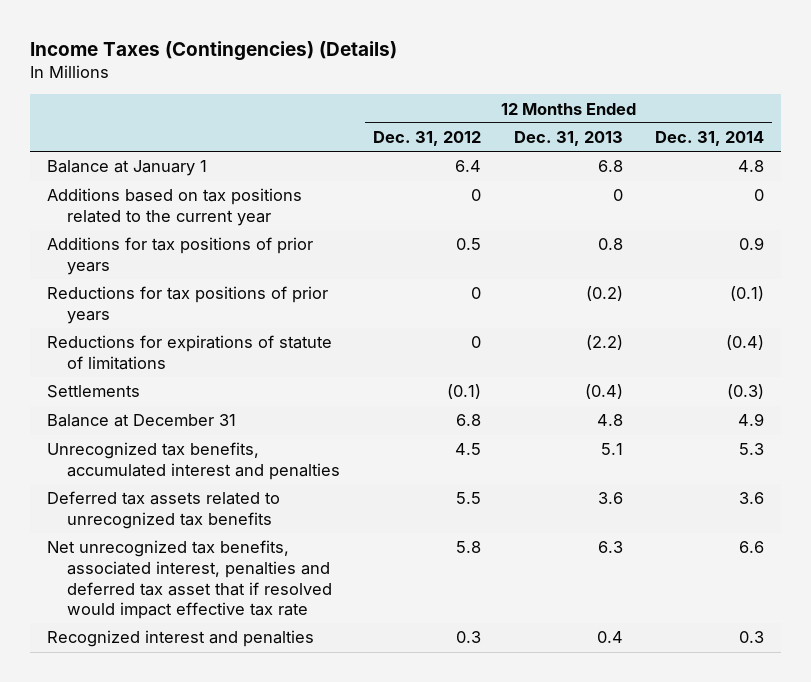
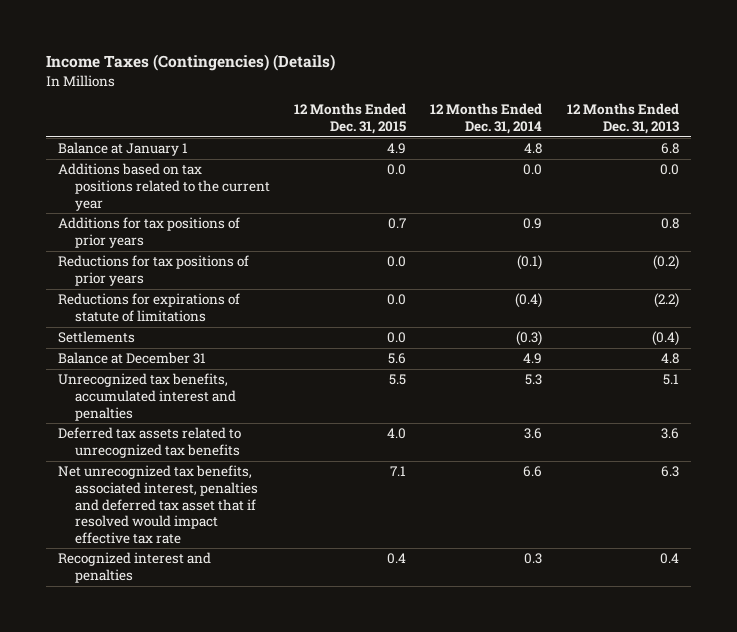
- | 12 Months Ended Dec. 31, 2012 | 12 Months Ended Dec. 31, 2013 | 12 Months Ended Dec. 31, 2014
+ | 12 Months Ended Dec. 31, 2015 | 12 Months Ended Dec. 31, 2014 | 12 Months Ended Dec. 31, 2013
- Additions based on tax positions related to the current year | 0 | 0 | 0
+ Additions based on tax positions related to the current year | 0.0 | 0.0 | 0.0

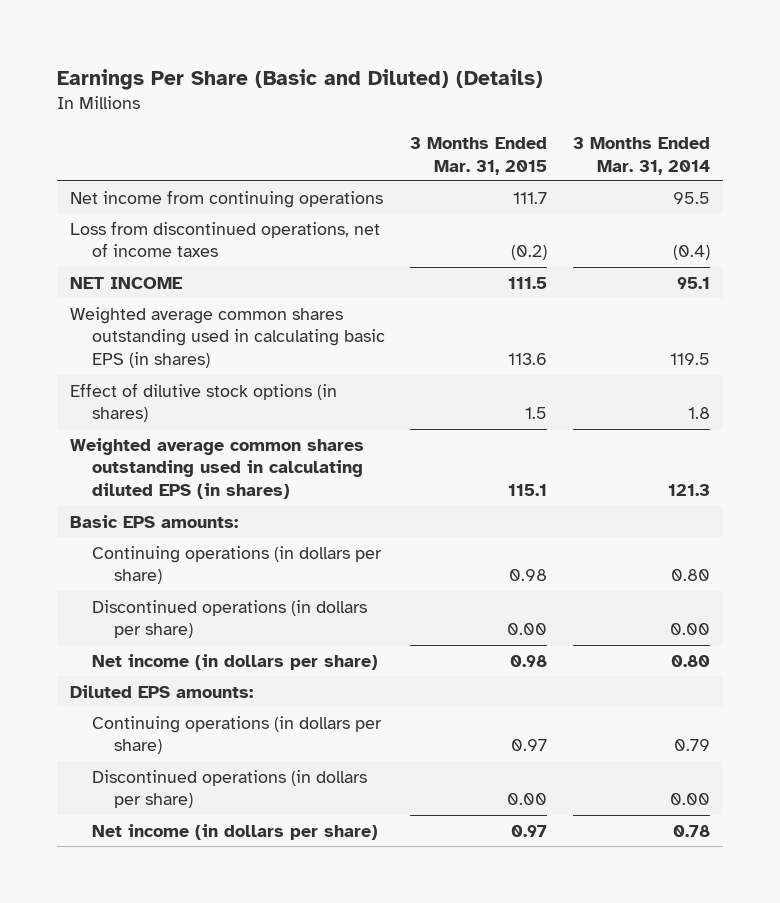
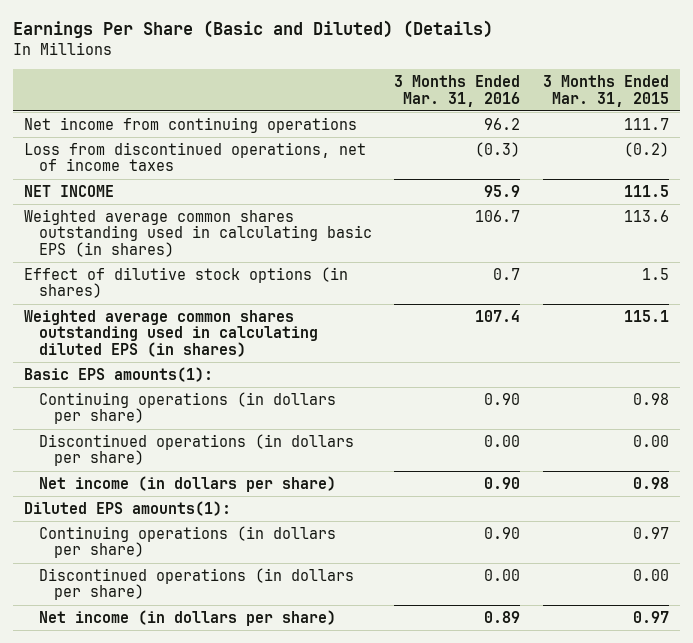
- | 3 Months Ended Mar. 31, 2015 | 3 Months Ended Mar. 31, 2014
+ | 3 Months Ended Mar. 31, 2016 | 3 Months Ended Mar. 31, 2015
- Basic EPS amounts:
+ Basic EPS amounts(1):
- Diluted EPS amounts:
+ Diluted EPS amounts(1):

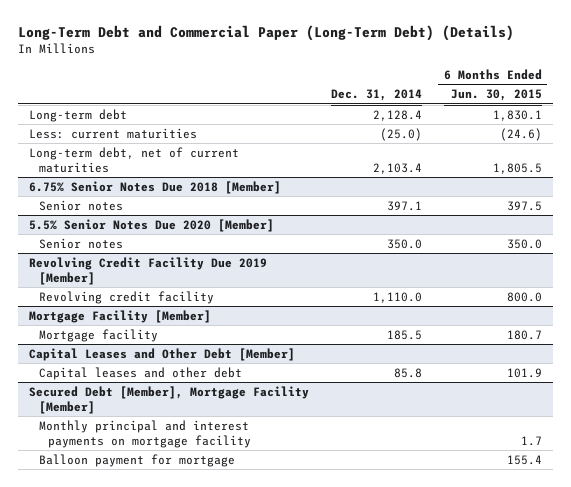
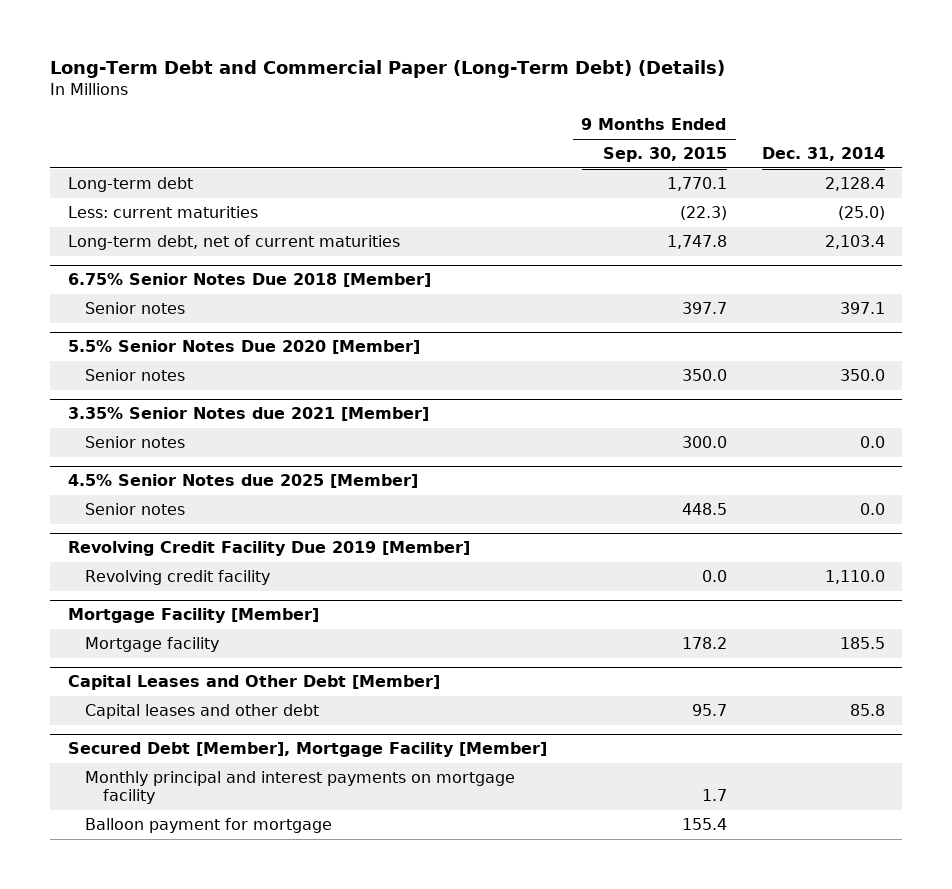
- | Dec. 31, 2014 | 6 Months Ended Jun. 30, 2015
+ | 9 Months Ended Sep. 30, 2015 | Dec. 31, 2014
+ 3.35% Senior Notes due 2021 [Member]
+ Senior notes | 300.0 | 0.0
+ 4.5% Senior Notes due 2025 [Member]
+ Senior notes | 448.5 | 0.0

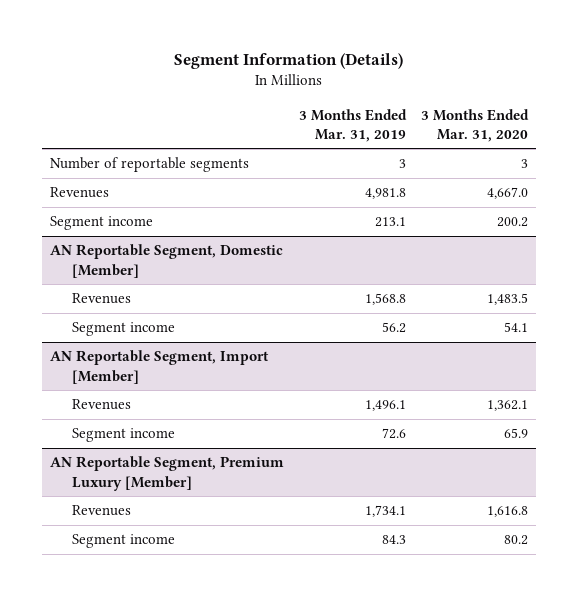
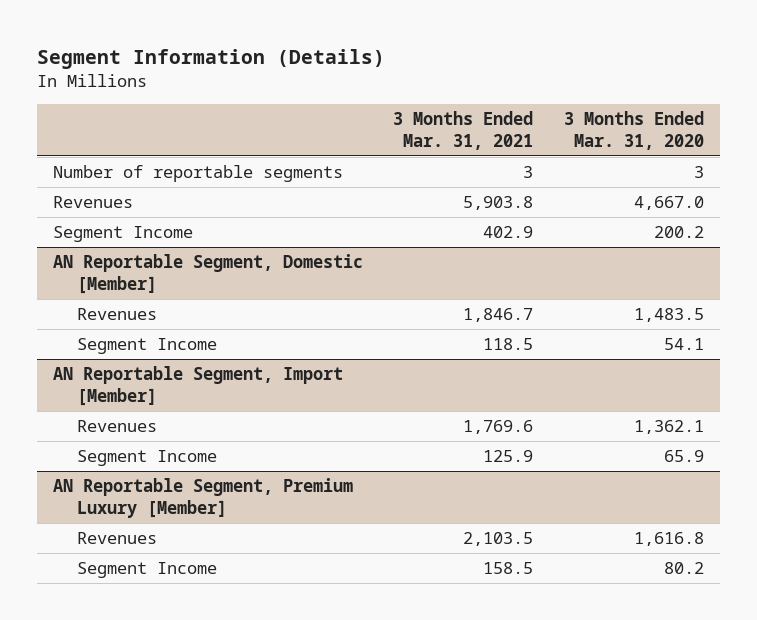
- | 3 Months Ended Mar. 31, 2019 | 3 Months Ended Mar. 31, 2020
+ | 3 Months Ended Mar. 31, 2021 | 3 Months Ended Mar. 31, 2020
- Segment income | 213.1 | 200.2
+ Segment Income | 402.9 | 200.2
@ AN Reportable Segment, Domestic [Member]
- Segment income | 56.2 | 54.1
+ Segment Income | 118.5 | 54.1
@ AN Reportable Segment, Import [Member]
- Segment income | 72.6 | 65.9
+ Segment Income | 125.9 | 65.9
@ AN Reportable Segment, Premium Luxury [Member]
- Segment income | 84.3 | 80.2
+ Segment Income | 158.5 | 80.2

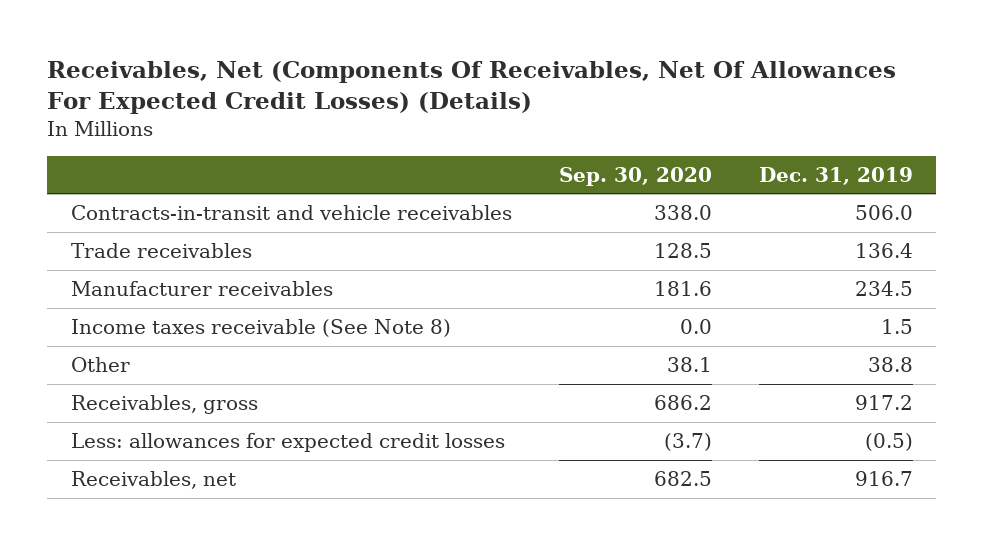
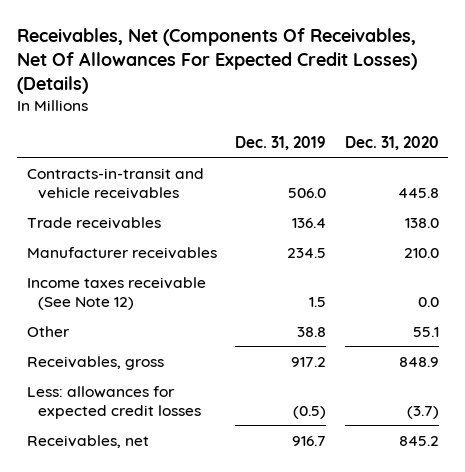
- | Sep. 30, 2020 | Dec. 31, 2019
+ | Dec. 31, 2019 | Dec. 31, 2020
- Income taxes receivable (See Note 8) | 0.0 | 1.5
+ Income taxes receivable (See Note 12) | 1.5 | 0.0

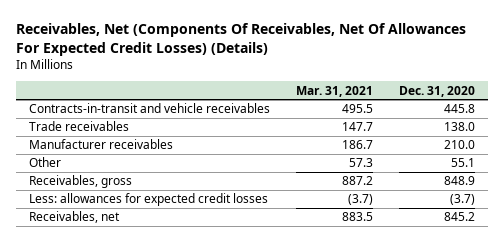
- | Dec. 31, 2019 | Dec. 31, 2020
+ | Mar. 31, 2021 | Dec. 31, 2020
- Income taxes receivable (See Note 12) | 1.5 | 0.0

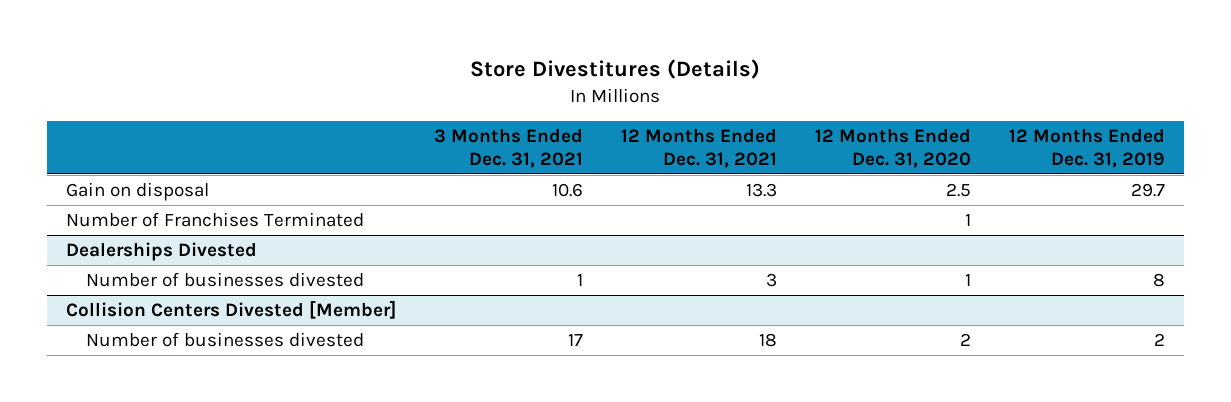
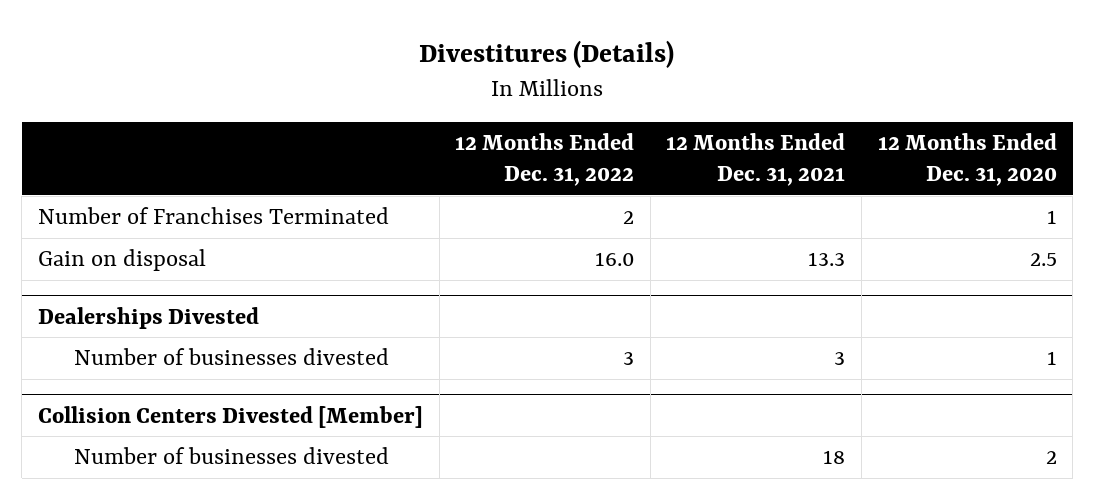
- Store Divestitures (Details)
+ Divestitures (Details)
- | 3 Months Ended Dec. 31, 2021 | 12 Months Ended Dec. 31, 2021 | 12 Months Ended Dec. 31, 2020 | 12 Months Ended Dec. 31, 2019
+ | 12 Months Ended Dec. 31, 2022 | 12 Months Ended Dec. 31, 2021 | 12 Months Ended Dec. 31, 2020
moved down: Gain on disposal | 16.0 | 13.3 | 2.5

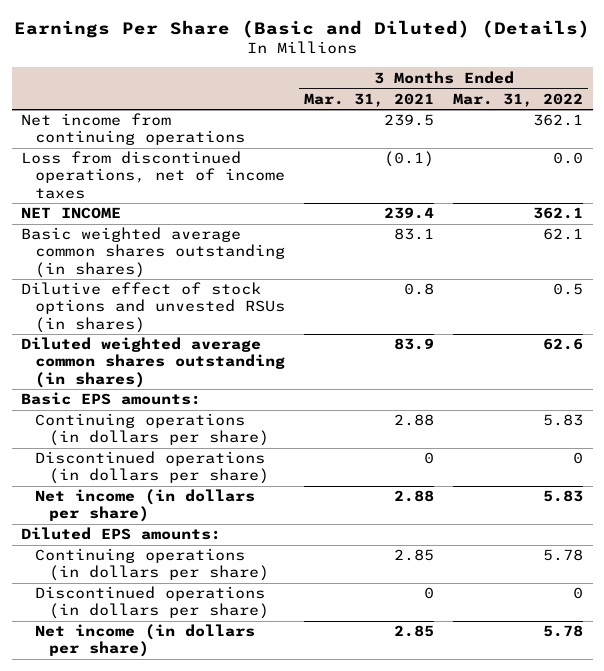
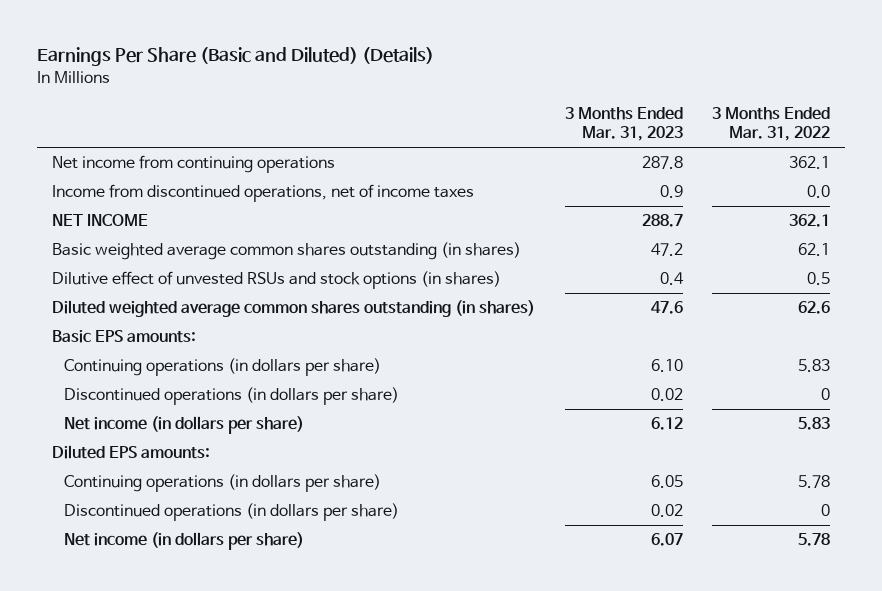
- | 3 Months Ended Mar. 31, 2021 | 3 Months Ended Mar. 31, 2022
+ | 3 Months Ended Mar. 31, 2023 | 3 Months Ended Mar. 31, 2022
- Loss from discontinued operations, net of income taxes | (0.1) | 0.0
+ Income from discontinued operations, net of income taxes | 0.9 | 0.0
- Dilutive effect of stock options and unvested RSUs (in shares) | 0.8 | 0.5
+ Dilutive effect of unvested RSUs and stock options (in shares) | 0.4 | 0.5

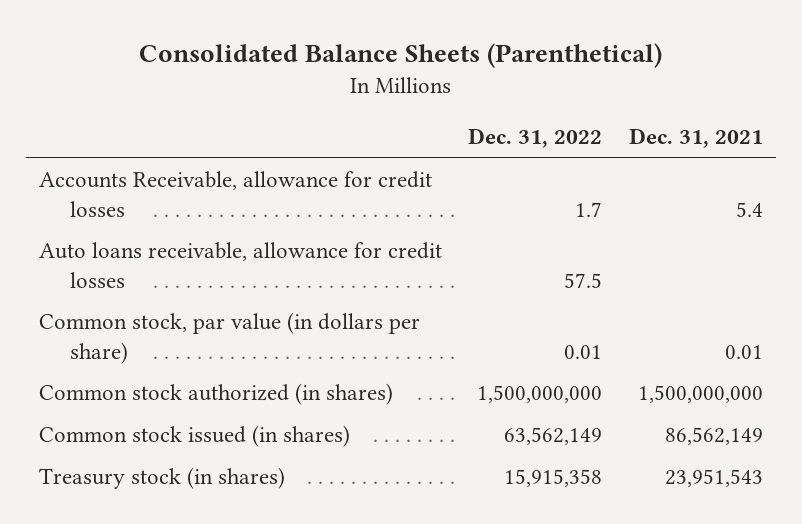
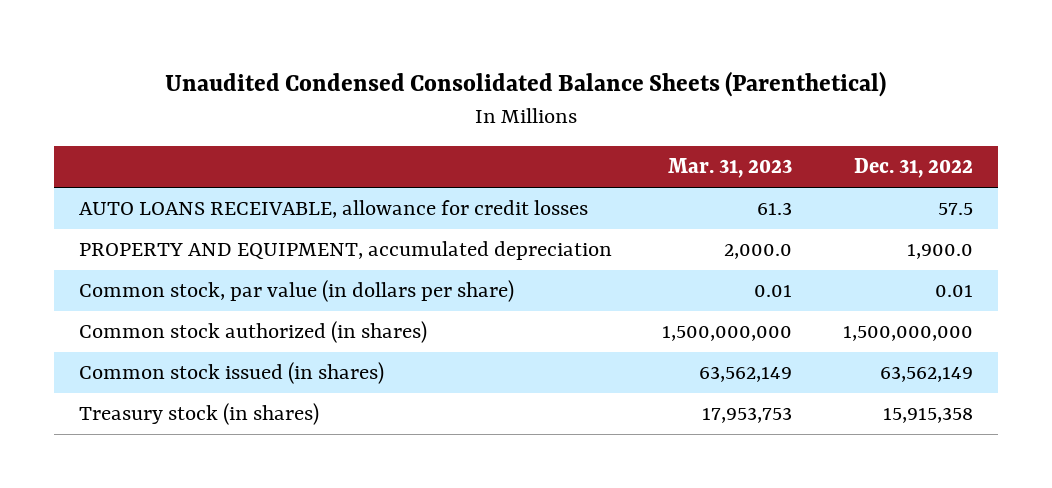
- Consolidated Balance Sheets (Parenthetical)
+ Unaudited Condensed Consolidated Balance Sheets (Parenthetical)
- | Dec. 31, 2022 | Dec. 31, 2021
+ | Mar. 31, 2023 | Dec. 31, 2022
- Accounts Receivable, allowance for credit losses | 1.7 | 5.4
- Auto loans receivable, allowance for credit losses | 57.5 |
+ AUTO LOANS RECEIVABLE, allowance for credit losses | 61.3 | 57.5
+ PROPERTY AND EQUIPMENT, accumulated depreciation | 2,000.0 | 1,900.0

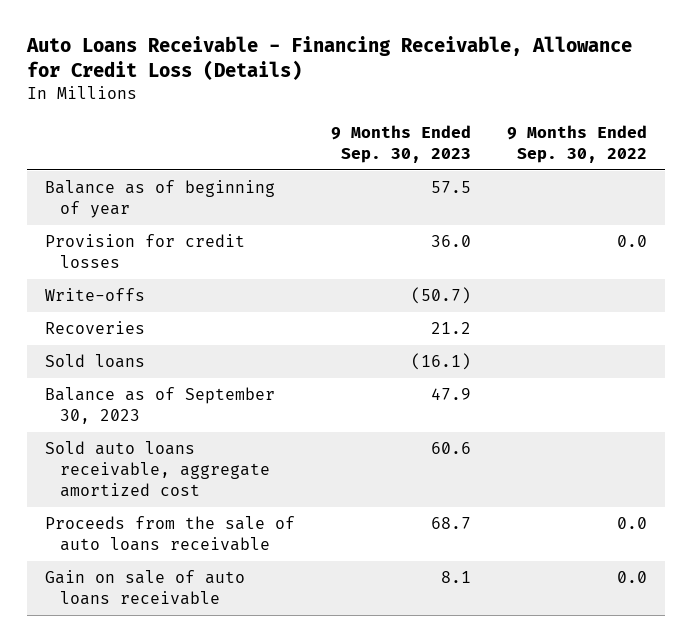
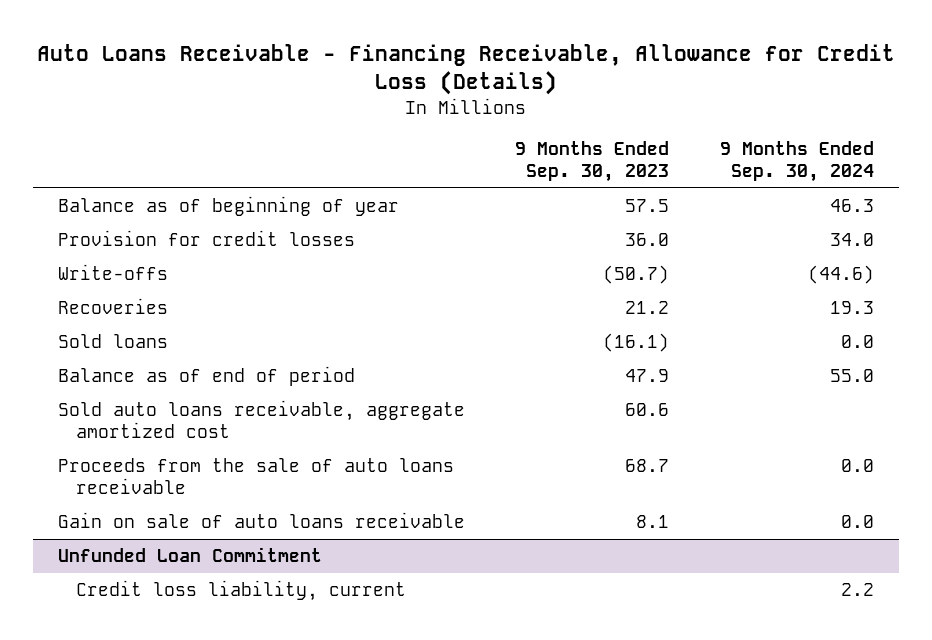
- | 9 Months Ended Sep. 30, 2023 | 9 Months Ended Sep. 30, 2022
+ | 9 Months Ended Sep. 30, 2023 | 9 Months Ended Sep. 30, 2024
- Balance as of September 30, 2023 | 47.9 |
+ Balance as of end of period | 47.9 | 55.0
+ Unfunded Loan Commitment
+ Credit loss liability, current | | 2.2

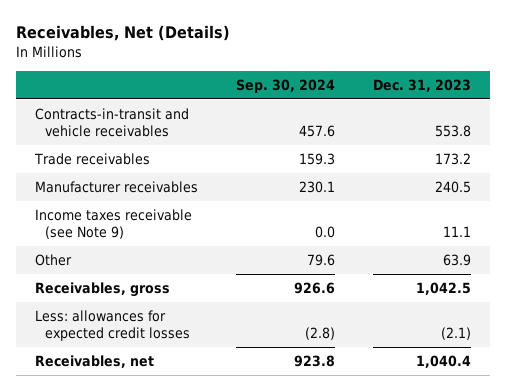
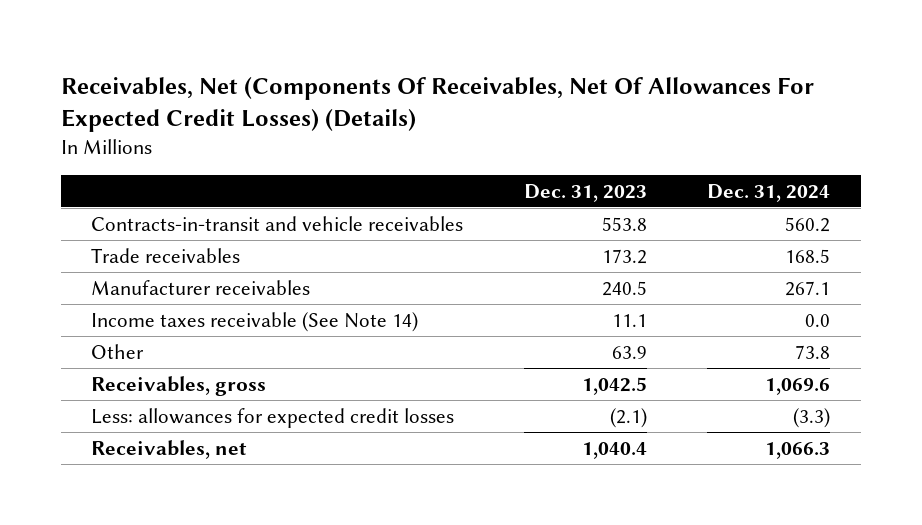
- Receivables, Net (Details)
+ Receivables, Net (Components Of Receivables, Net Of Allowances For Expected Credit Losses) (Details)
- | Sep. 30, 2024 | Dec. 31, 2023
+ | Dec. 31, 2023 | Dec. 31, 2024
- Income taxes receivable (see Note 9) | 0.0 | 11.1
+ Income taxes receivable (See Note 14) | 11.1 | 0.0

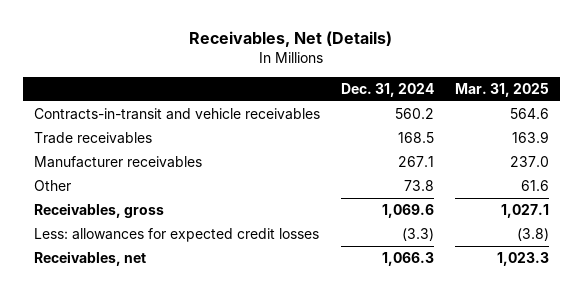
- Receivables, Net (Components Of Receivables, Net Of Allowances For Expected Credit Losses) (Details)
+ Receivables, Net (Details)
- | Dec. 31, 2023 | Dec. 31, 2024
+ | Dec. 31, 2024 | Mar. 31, 2025
- Income taxes receivable (See Note 14) | 11.1 | 0.0

